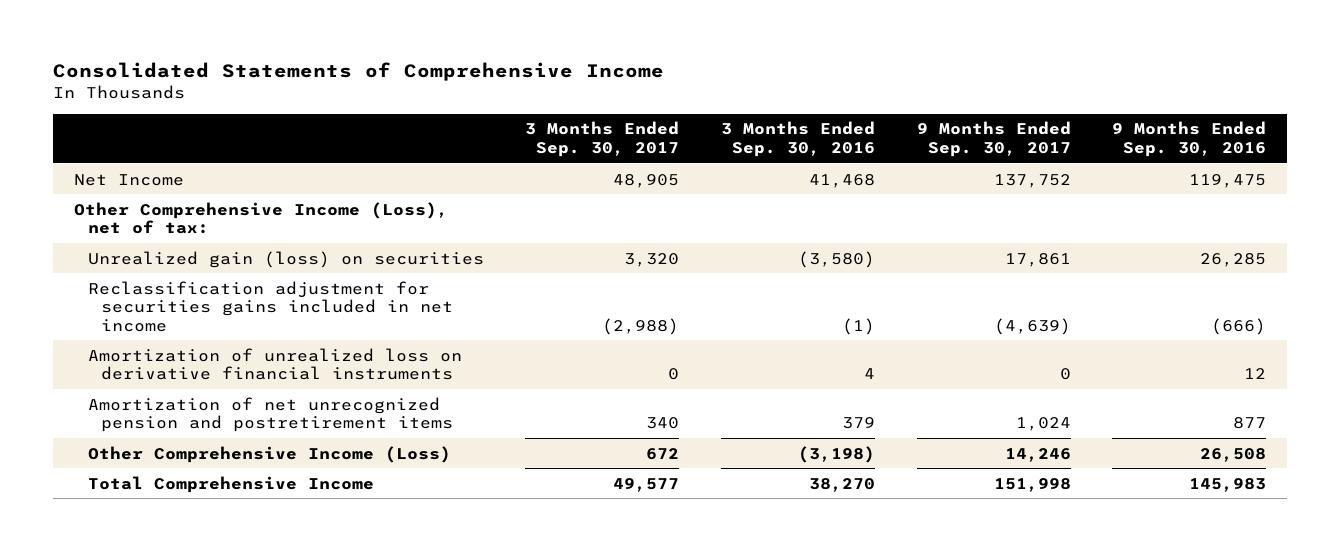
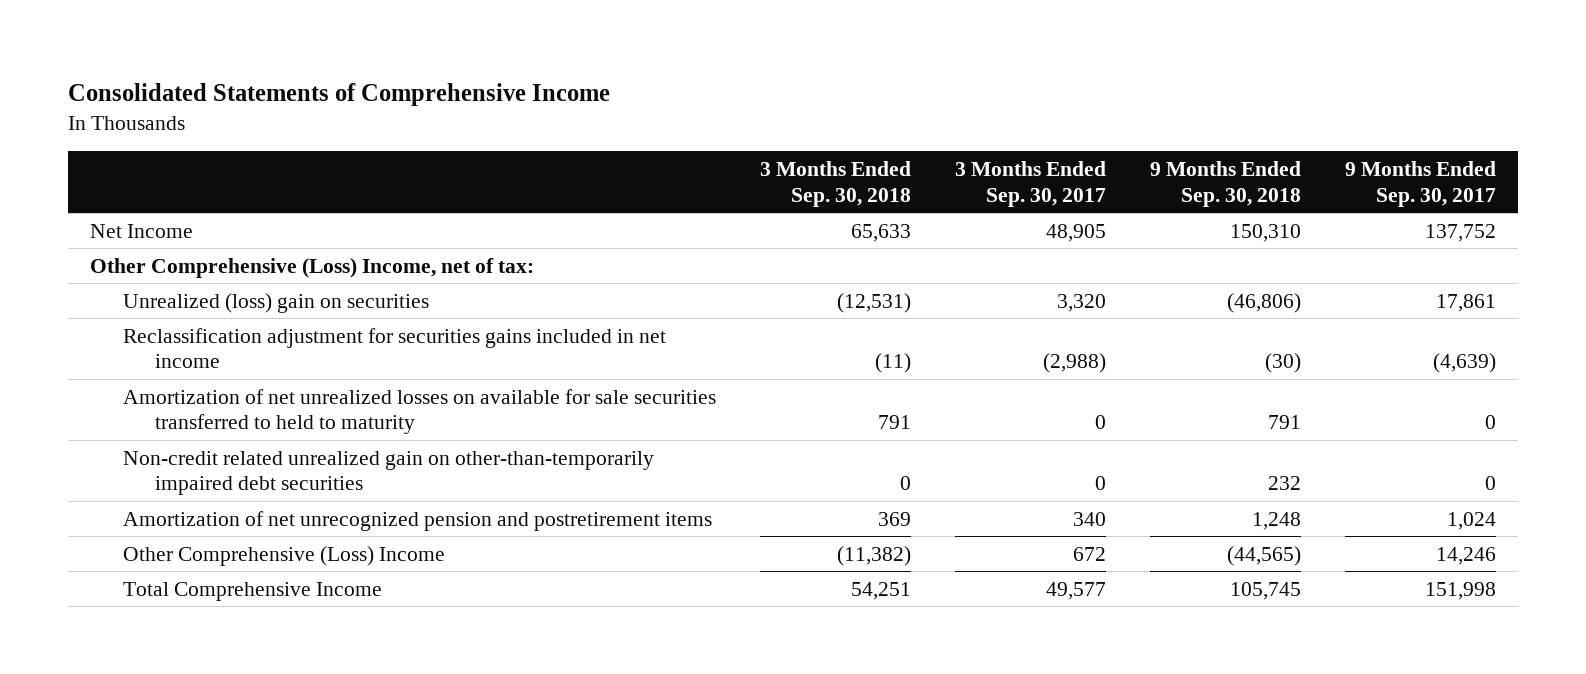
- | 3 Months Ended Sep. 30, 2017 | 3 Months Ended Sep. 30, 2016 | 9 Months Ended Sep. 30, 2017 | 9 Months Ended Sep. 30, 2016
+ | 3 Months Ended Sep. 30, 2018 | 3 Months Ended Sep. 30, 2017 | 9 Months Ended Sep. 30, 2018 | 9 Months Ended Sep. 30, 2017
- Other Comprehensive Income (Loss), net of tax:
- Unrealized gain (loss) on securities | 3,320 | (3,580) | 17,861 | 26,285
+ Other Comprehensive (Loss) Income, net of tax:
+ Unrealized (loss) gain on securities | (12,531) | 3,320 | (46,806) | 17,861
- Amortization of unrealized loss on derivative financial instruments | 0 | 4 | 0 | 12
+ Amortization of net unrealized losses on available for sale securities transferred to held to maturity | 791 | 0 | 791 | 0
+ Non-credit related unrealized gain on other-than-temporarily impaired debt securities | 0 | 0 | 232 | 0
- Other Comprehensive Income (Loss) | 672 | (3,198) | 14,246 | 26,508
+ Other Comprehensive (Loss) Income | (11,382) | 672 | (44,565) | 14,246

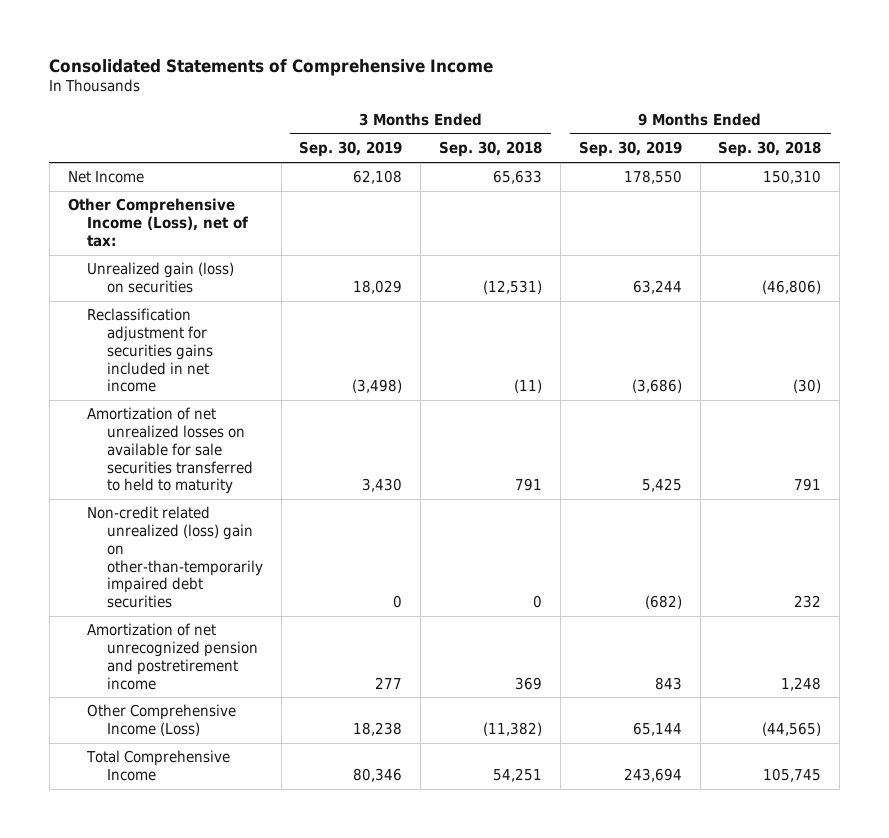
- | 3 Months Ended Sep. 30, 2018 | 3 Months Ended Sep. 30, 2017 | 9 Months Ended Sep. 30, 2018 | 9 Months Ended Sep. 30, 2017
+ | 3 Months Ended Sep. 30, 2019 | 3 Months Ended Sep. 30, 2018 | 9 Months Ended Sep. 30, 2019 | 9 Months Ended Sep. 30, 2018
- Other Comprehensive (Loss) Income, net of tax:
- Unrealized (loss) gain on securities | (12,531) | 3,320 | (46,806) | 17,861
+ Other Comprehensive Income (Loss), net of tax:
+ Unrealized gain (loss) on securities | 18,029 | (12,531) | 63,244 | (46,806)
- Non-credit related unrealized gain on other-than-temporarily impaired debt securities | 0 | 0 | 232 | 0
- Amortization of net unrecognized pension and postretirement items | 369 | 340 | 1,248 | 1,024
- Other Comprehensive (Loss) Income | (11,382) | 672 | (44,565) | 14,246
+ Non-credit related unrealized (loss) gain on other-than-temporarily impaired debt securities | 0 | 0 | (682) | 232
+ Amortization of net unrecognized pension and postretirement income | 277 | 369 | 843 | 1,248
+ Other Comprehensive Income (Loss) | 18,238 | (11,382) | 65,144 | (44,565)

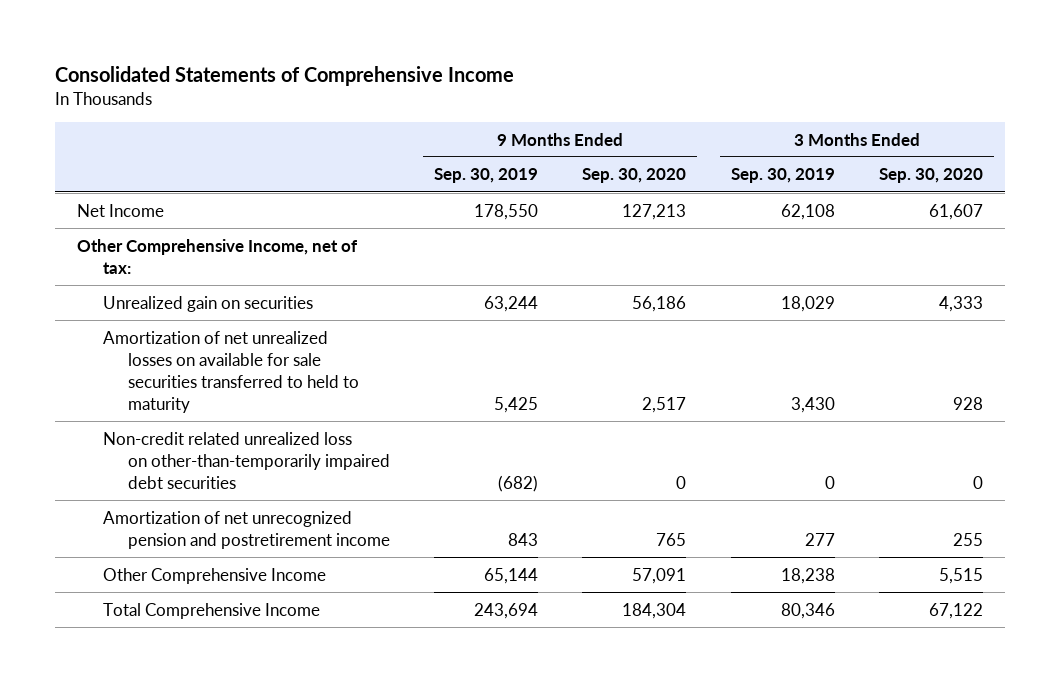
- | 3 Months Ended Sep. 30, 2019 | 3 Months Ended Sep. 30, 2018 | 9 Months Ended Sep. 30, 2019 | 9 Months Ended Sep. 30, 2018
+ | 9 Months Ended Sep. 30, 2019 | 9 Months Ended Sep. 30, 2020 | 3 Months Ended Sep. 30, 2019 | 3 Months Ended Sep. 30, 2020
- Other Comprehensive Income (Loss), net of tax:
- Unrealized gain (loss) on securities | 18,029 | (12,531) | 63,244 | (46,806)
- Reclassification adjustment for securities gains included in net income | (3,498) | (11) | (3,686) | (30)
+ Other Comprehensive Income, net of tax:
+ Unrealized gain on securities | 63,244 | 56,186 | 18,029 | 4,333
- Non-credit related unrealized (loss) gain on other-than-temporarily impaired debt securities | 0 | 0 | (682) | 232
+ Non-credit related unrealized loss on other-than-temporarily impaired debt securities | (682) | 0 | 0 | 0
- Other Comprehensive Income (Loss) | 18,238 | (11,382) | 65,144 | (44,565)
+ Other Comprehensive Income | 65,144 | 57,091 | 18,238 | 5,515

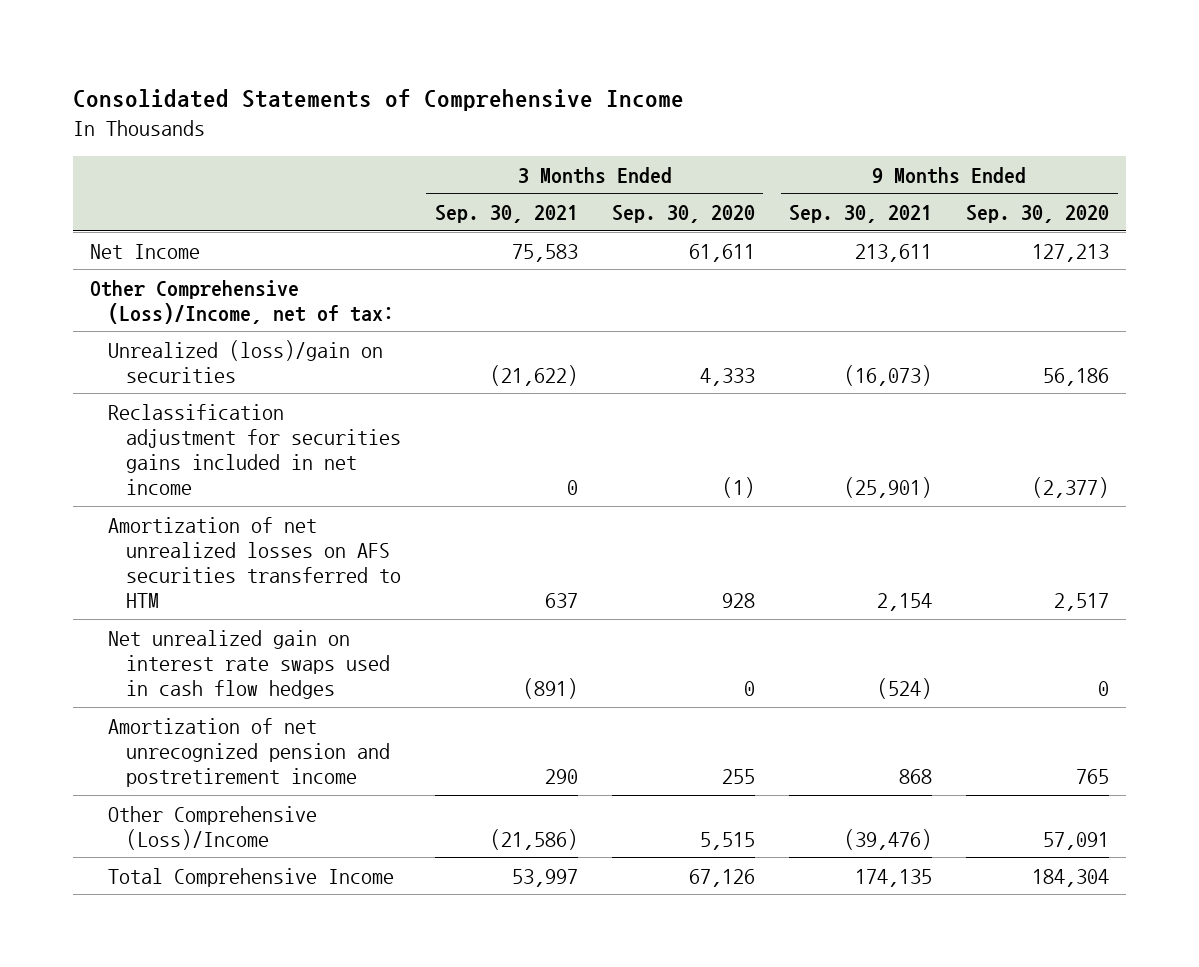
- | 9 Months Ended Sep. 30, 2019 | 9 Months Ended Sep. 30, 2020 | 3 Months Ended Sep. 30, 2019 | 3 Months Ended Sep. 30, 2020
+ | 3 Months Ended Sep. 30, 2021 | 3 Months Ended Sep. 30, 2020 | 9 Months Ended Sep. 30, 2021 | 9 Months Ended Sep. 30, 2020
- Net Income | 178,550 | 127,213 | 62,108 | 61,607
- Other Comprehensive Income, net of tax:
- Unrealized gain on securities | 63,244 | 56,186 | 18,029 | 4,333
- Amortization of net unrealized losses on available for sale securities transferred to held to maturity | 5,425 | 2,517 | 3,430 | 928
- Non-credit related unrealized loss on other-than-temporarily impaired debt securities | (682) | 0 | 0 | 0
+ Net Income | 75,583 | 61,611 | 213,611 | 127,213
+ Other Comprehensive (Loss)/Income, net of tax:
+ Unrealized (loss)/gain on securities | (21,622) | 4,333 | (16,073) | 56,186
+ Reclassification adjustment for securities gains included in net income | 0 | (1) | (25,901) | (2,377)
+ Amortization of net unrealized losses on AFS securities transferred to HTM | 637 | 928 | 2,154 | 2,517
+ Net unrealized gain on interest rate swaps used in cash flow hedges | (891) | 0 | (524) | 0
- Other Comprehensive Income | 65,144 | 57,091 | 18,238 | 5,515
- Total Comprehensive Income | 243,694 | 184,304 | 80,346 | 67,122
+ Other Comprehensive (Loss)/Income | (21,586) | 5,515 | (39,476) | 57,091
+ Total Comprehensive Income | 53,997 | 67,126 | 174,135 | 184,304

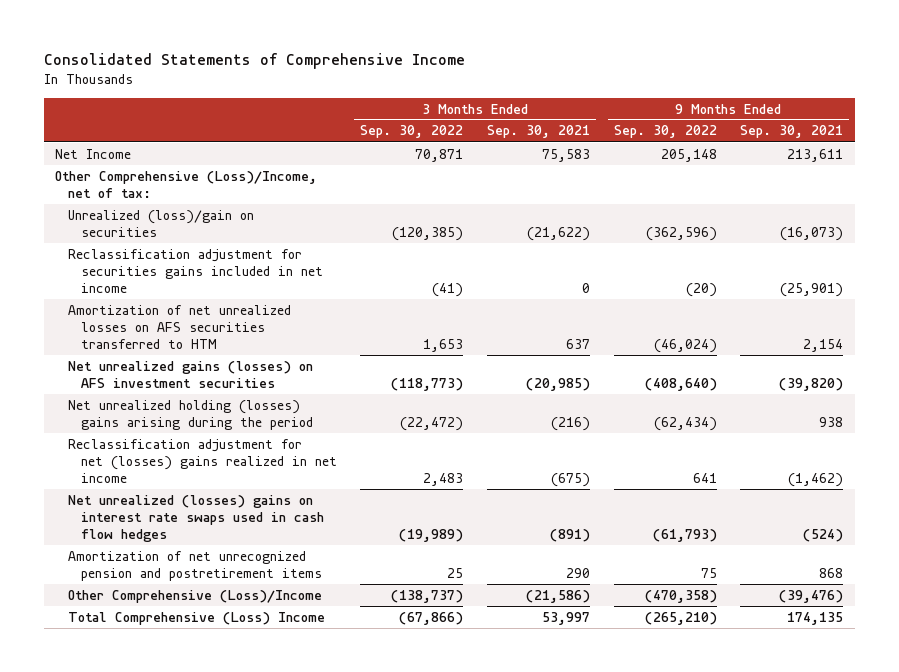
- | 3 Months Ended Sep. 30, 2021 | 3 Months Ended Sep. 30, 2020 | 9 Months Ended Sep. 30, 2021 | 9 Months Ended Sep. 30, 2020
+ | 3 Months Ended Sep. 30, 2022 | 3 Months Ended Sep. 30, 2021 | 9 Months Ended Sep. 30, 2022 | 9 Months Ended Sep. 30, 2021
- Net unrealized gain on interest rate swaps used in cash flow hedges | (891) | 0 | (524) | 0
- Amortization of net unrecognized pension and postretirement income | 290 | 255 | 868 | 765
+ Net unrealized gains (losses) on AFS investment securities | (118,773) | (20,985) | (408,640) | (39,820)
+ Net unrealized holding (losses) gains arising during the period | (22,472) | (216) | (62,434) | 938
+ Reclassification adjustment for net (losses) gains realized in net income | 2,483 | (675) | 641 | (1,462)
+ Net unrealized (losses) gains on interest rate swaps used in cash flow hedges | (19,989) | (891) | (61,793) | (524)
+ Amortization of net unrecognized pension and postretirement items | 25 | 290 | 75 | 868
- Total Comprehensive Income | 53,997 | 67,126 | 174,135 | 184,304
+ Total Comprehensive (Loss) Income | (67,866) | 53,997 | (265,210) | 174,135

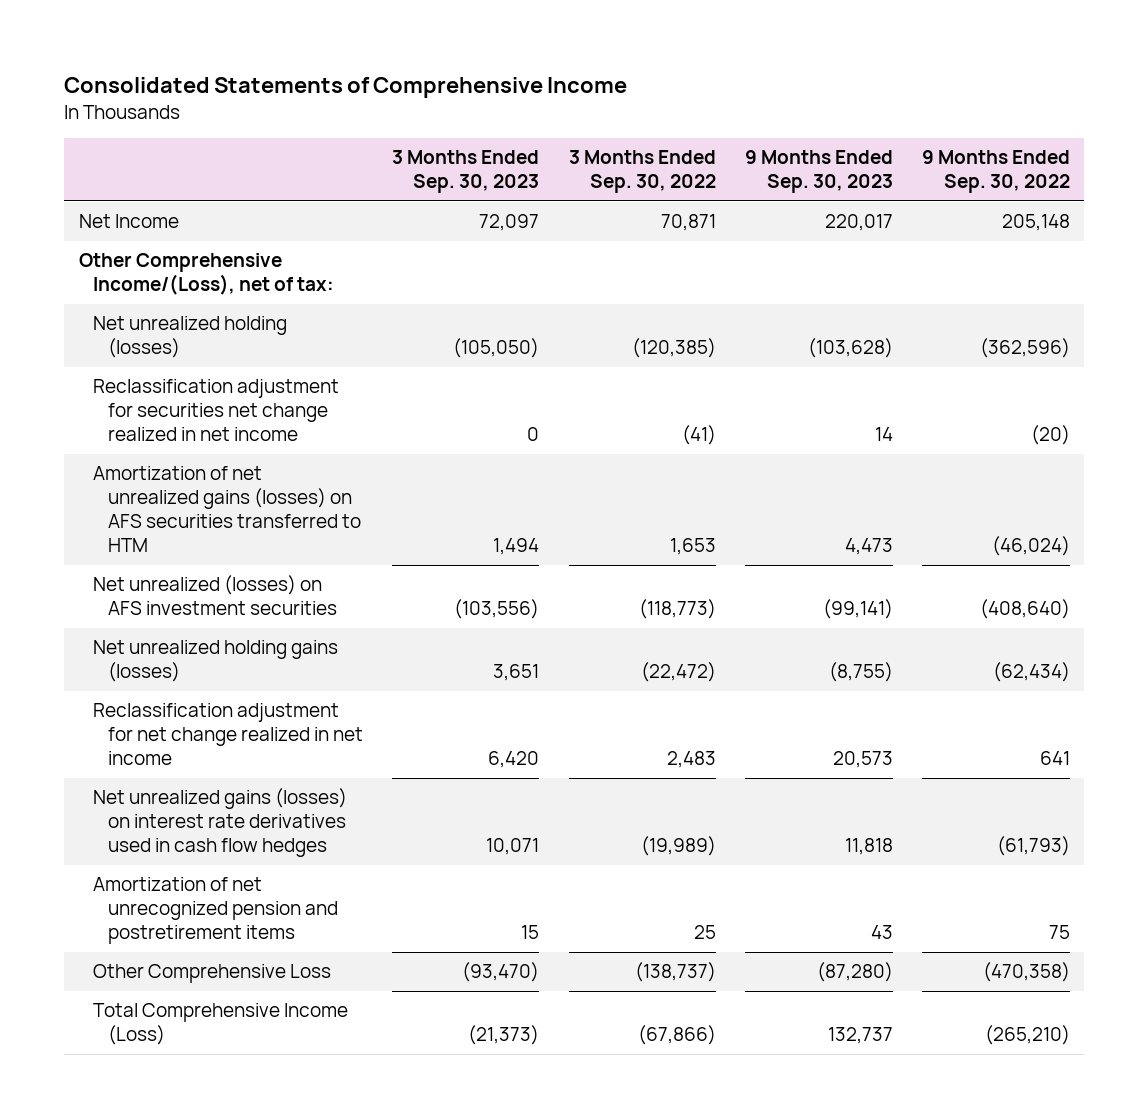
- | 3 Months Ended Sep. 30, 2022 | 3 Months Ended Sep. 30, 2021 | 9 Months Ended Sep. 30, 2022 | 9 Months Ended Sep. 30, 2021
+ | 3 Months Ended Sep. 30, 2023 | 3 Months Ended Sep. 30, 2022 | 9 Months Ended Sep. 30, 2023 | 9 Months Ended Sep. 30, 2022
- Other Comprehensive (Loss)/Income, net of tax:
- Unrealized (loss)/gain on securities | (120,385) | (21,622) | (362,596) | (16,073)
- Reclassification adjustment for securities gains included in net income | (41) | 0 | (20) | (25,901)
- Amortization of net unrealized losses on AFS securities transferred to HTM | 1,653 | 637 | (46,024) | 2,154
- Net unrealized gains (losses) on AFS investment securities | (118,773) | (20,985) | (408,640) | (39,820)
- Net unrealized holding (losses) gains arising during the period | (22,472) | (216) | (62,434) | 938
- Reclassification adjustment for net (losses) gains realized in net income | 2,483 | (675) | 641 | (1,462)
- Net unrealized (losses) gains on interest rate swaps used in cash flow hedges | (19,989) | (891) | (61,793) | (524)
+ Other Comprehensive Income/(Loss), net of tax:
+ Net unrealized holding (losses) | (105,050) | (120,385) | (103,628) | (362,596)
+ Reclassification adjustment for securities net change realized in net income | 0 | (41) | 14 | (20)
+ Amortization of net unrealized gains (losses) on AFS securities transferred to HTM | 1,494 | 1,653 | 4,473 | (46,024)
+ Net unrealized (losses) on AFS investment securities | (103,556) | (118,773) | (99,141) | (408,640)
+ Net unrealized holding gains (losses) | 3,651 | (22,472) | (8,755) | (62,434)
+ Reclassification adjustment for net change realized in net income | 6,420 | 2,483 | 20,573 | 641
+ Net unrealized gains (losses) on interest rate derivatives used in cash flow hedges | 10,071 | (19,989) | 11,818 | (61,793)
- Other Comprehensive (Loss)/Income | (138,737) | (21,586) | (470,358) | (39,476)
- Total Comprehensive (Loss) Income | (67,866) | 53,997 | (265,210) | 174,135
+ Other Comprehensive Loss | (93,470) | (138,737) | (87,280) | (470,358)
+ Total Comprehensive Income (Loss) | (21,373) | (67,866) | 132,737 | (265,210)

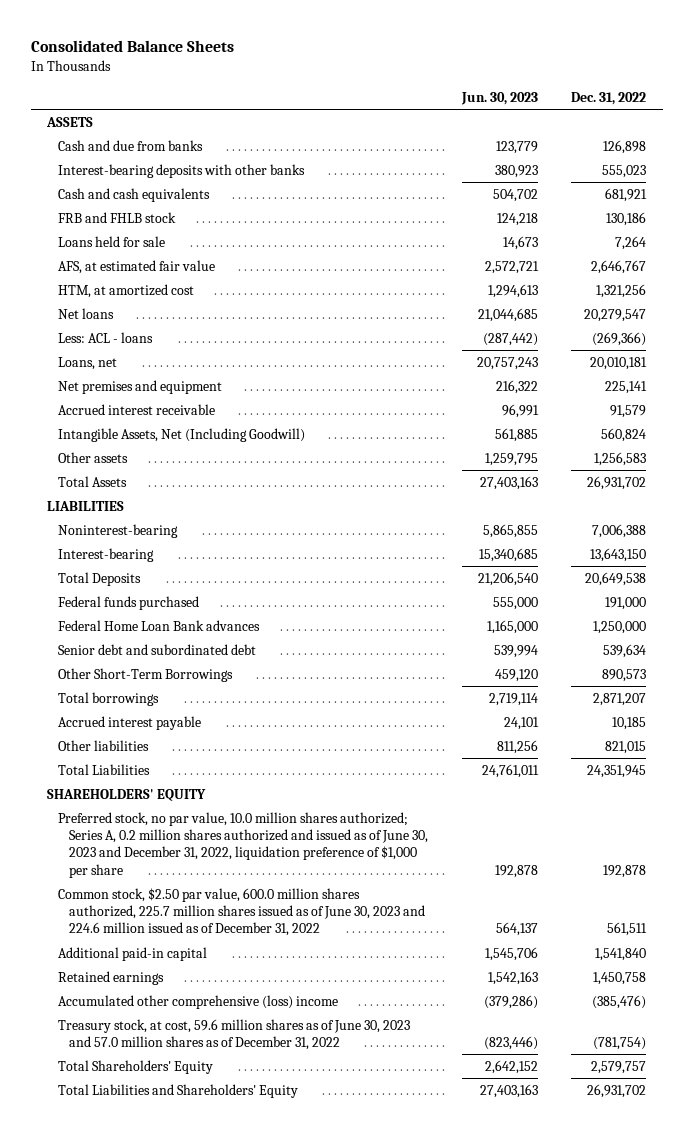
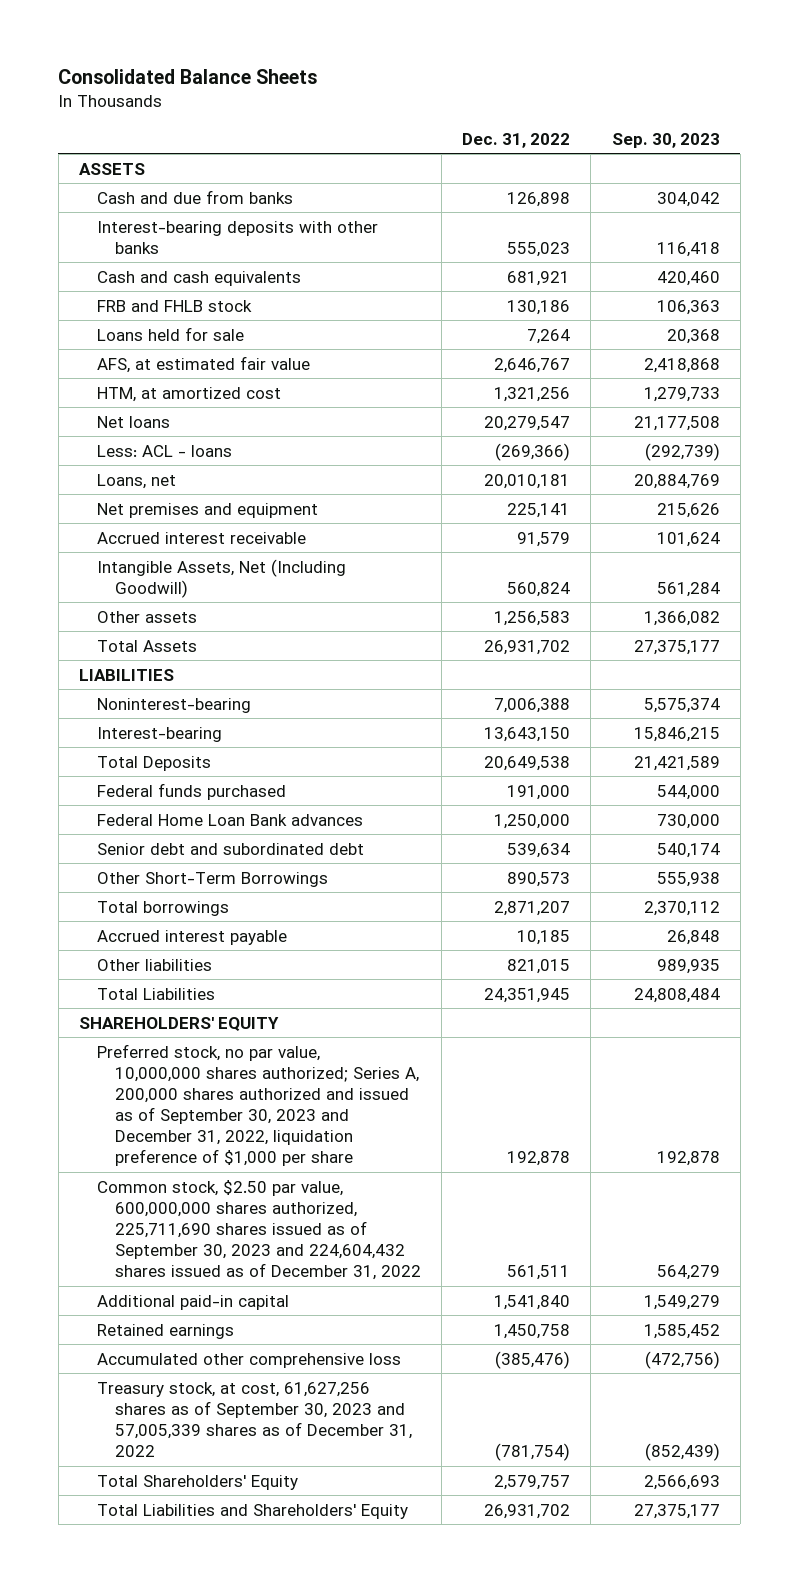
- | Jun. 30, 2023 | Dec. 31, 2022
+ | Dec. 31, 2022 | Sep. 30, 2023
- Preferred stock, no par value, 10.0 million shares authorized; Series A, 0.2 million shares authorized and issued as of June 30, 2023 and December 31, 2022, liquidation preference of $1,000 per share | 192,878 | 192,878
- Common stock, $2.50 par value, 600.0 million shares authorized, 225.7 million shares issued as of June 30, 2023 and 224.6 million issued as of December 31, 2022 | 564,137 | 561,511
+ Preferred stock, no par value, 10,000,000 shares authorized; Series A, 200,000 shares authorized and issued as of September 30, 2023 and December 31, 2022, liquidation preference of $1,000 per share | 192,878 | 192,878
+ Common stock, $2.50 par value, 600,000,000 shares authorized, 225,711,690 shares issued as of September 30, 2023 and 224,604,432 shares issued as of December 31, 2022 | 561,511 | 564,279
- Accumulated other comprehensive (loss) income | (379,286) | (385,476)
- Treasury stock, at cost, 59.6 million shares as of June 30, 2023 and 57.0 million shares as of December 31, 2022 | (823,446) | (781,754)
+ Accumulated other comprehensive loss | (385,476) | (472,756)
+ Treasury stock, at cost, 61,627,256 shares as of September 30, 2023 and 57,005,339 shares as of December 31, 2022 | (781,754) | (852,439)

